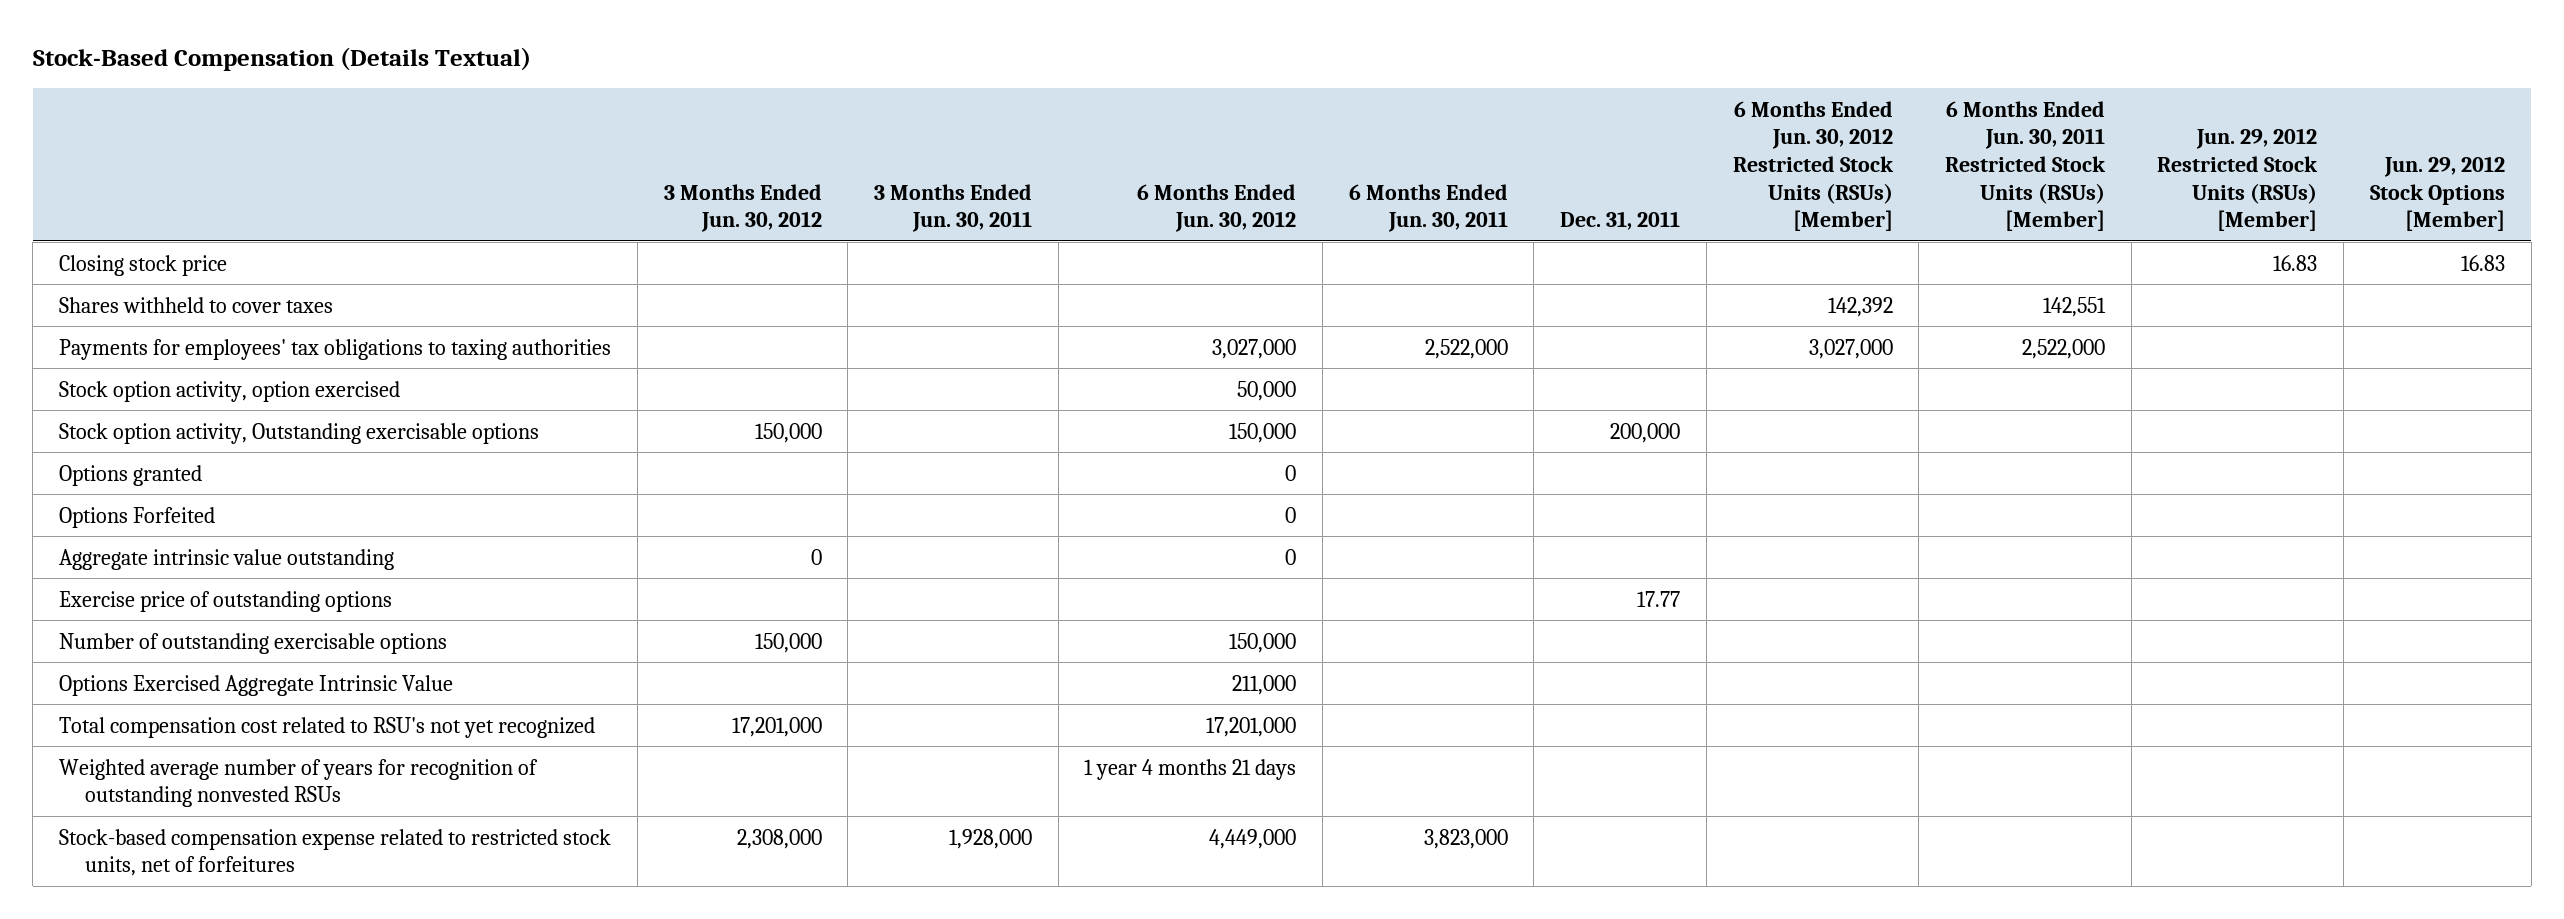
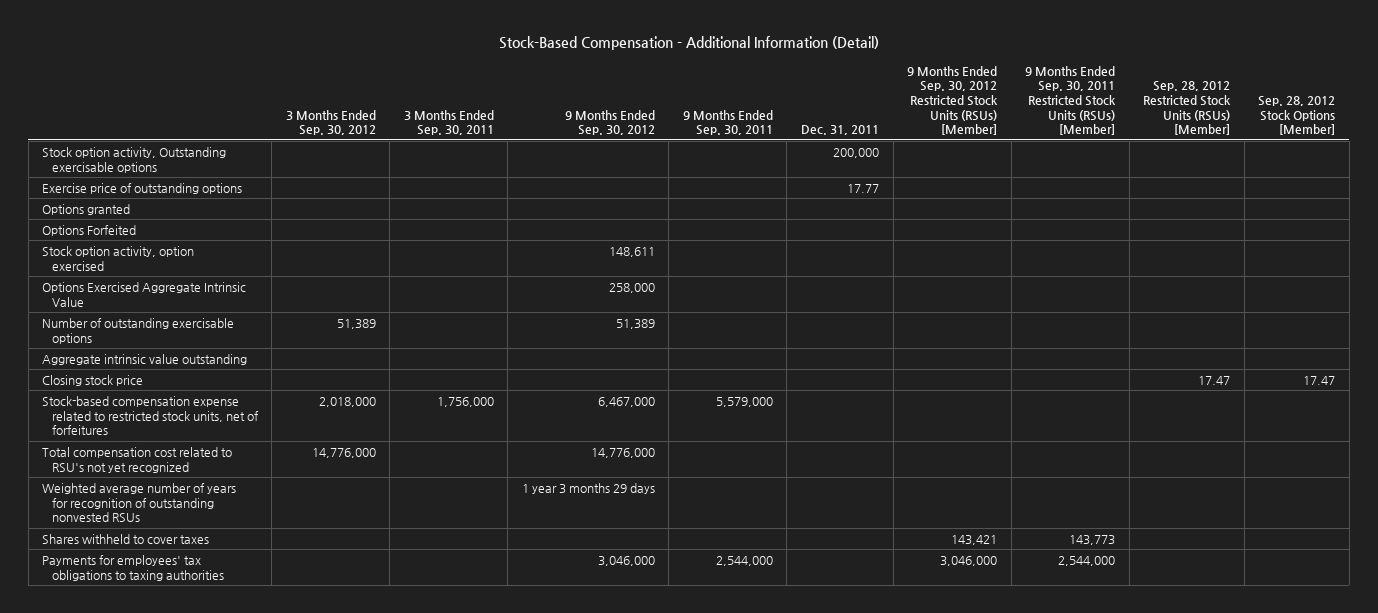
- Stock-Based Compensation (Details Textual)
+ Stock-Based Compensation - Additional Information (Detail)
- | 3 Months Ended Jun. 30, 2012 | 3 Months Ended Jun. 30, 2011 | 6 Months Ended Jun. 30, 2012 | 6 Months Ended Jun. 30, 2011 | Dec. 31, 2011 | 6 Months Ended Jun. 30, 2012 Restricted Stock Units (RSUs) [Member] | 6 Months Ended Jun. 30, 2011 Restricted Stock Units (RSUs) [Member] | Jun. 29, 2012 Restricted Stock Units (RSUs) [Member] | Jun. 29, 2012 Stock Options [Member]
+ | 3 Months Ended Sep. 30, 2012 | 3 Months Ended Sep. 30, 2011 | 9 Months Ended Sep. 30, 2012 | 9 Months Ended Sep. 30, 2011 | Dec. 31, 2011 | 9 Months Ended Sep. 30, 2012 Restricted Stock Units (RSUs) [Member] | 9 Months Ended Sep. 30, 2011 Restricted Stock Units (RSUs) [Member] | Sep. 28, 2012 Restricted Stock Units (RSUs) [Member] | Sep. 28, 2012 Stock Options [Member]
moved up: Exercise price of outstanding options | | | | | 17.77 | | | |
moved down: Stock option activity, option exercised | | | 148,611 | | | | | |
moved down: Number of outstanding exercisable options | 51,389 | | 51,389 | | | | | |
moved down: Aggregate intrinsic value outstanding
moved down: Closing stock price | | | | | | | | 17.47 | 17.47
moved up: Stock-based compensation expense related to restricted stock units, net of forfeitures | 2,018,000 | 1,756,000 | 6,467,000 | 5,579,000 | | | | |
moved down: Shares withheld to cover taxes | | | | | | 143,421 | 143,773 | |
moved down: Payments for employees' tax obligations to taxing authorities | | | 3,046,000 | 2,544,000 | | 3,046,000 | 2,544,000 | |

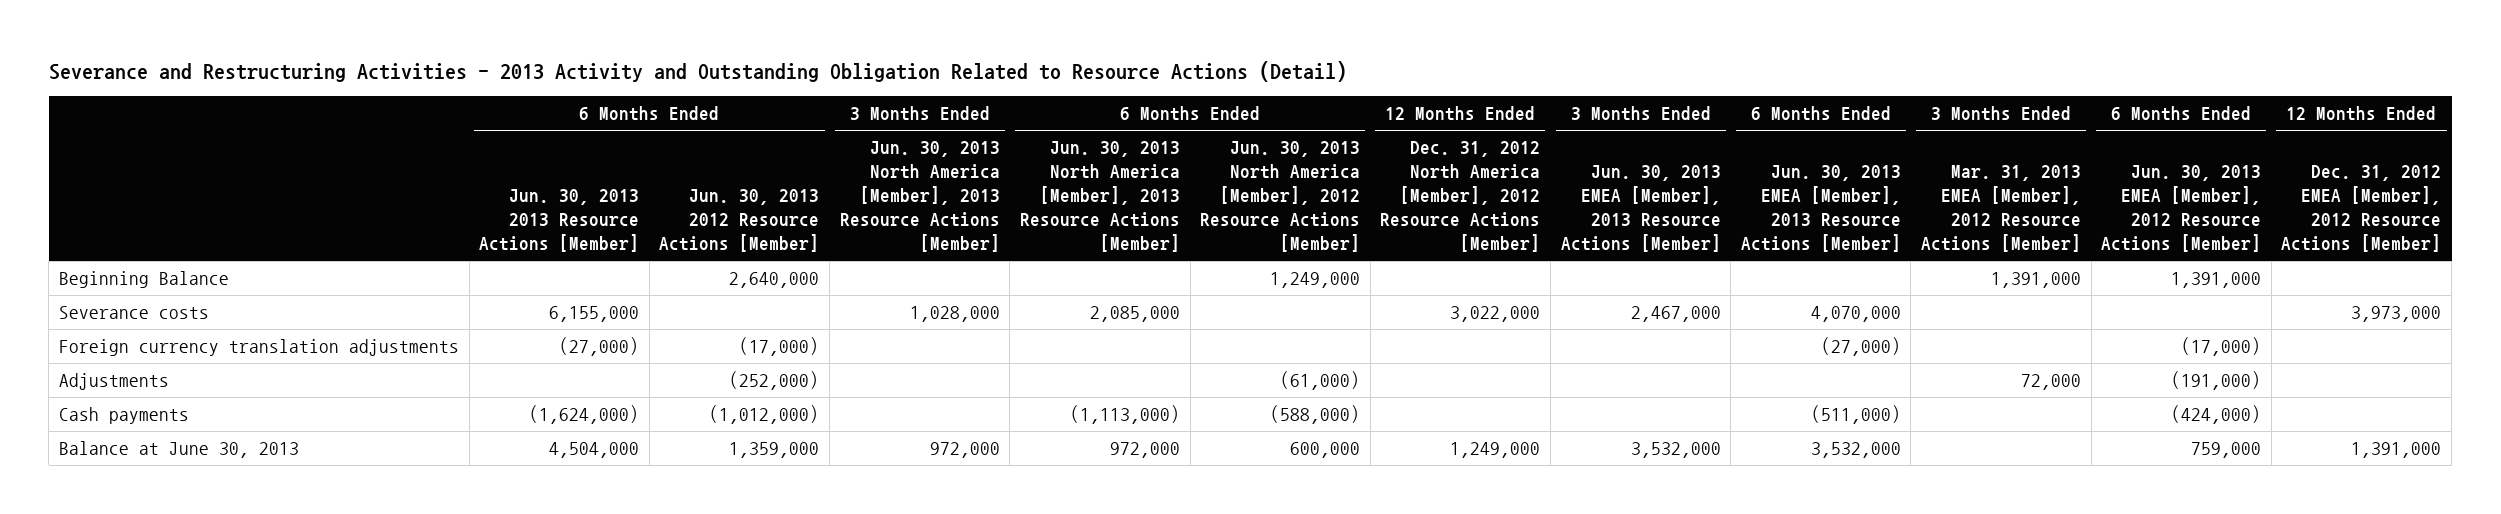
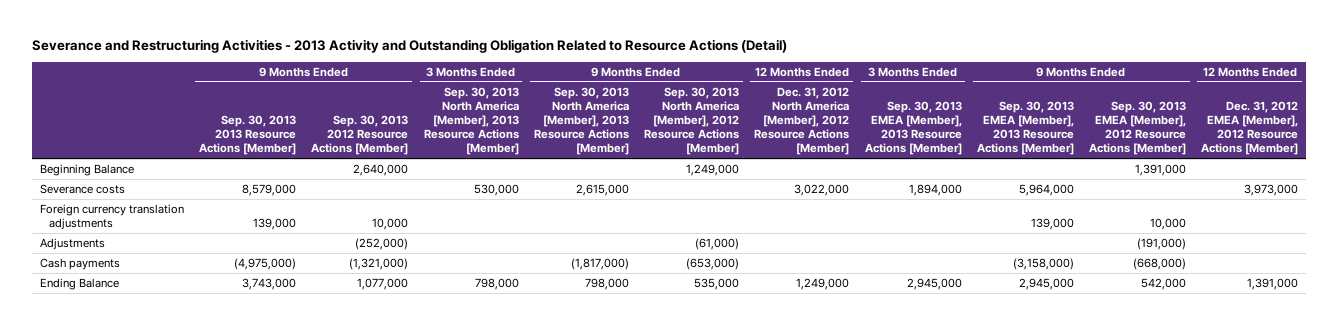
- | 6 Months Ended Jun. 30, 2013 2013 Resource Actions [Member] | 6 Months Ended Jun. 30, 2013 2012 Resource Actions [Member] | 3 Months Ended Jun. 30, 2013 North America [Member], 2013 Resource Actions [Member] | 6 Months Ended Jun. 30, 2013 North America [Member], 2013 Resource Actions [Member] | 6 Months Ended Jun. 30, 2013 North America [Member], 2012 Resource Actions [Member] | 12 Months Ended Dec. 31, 2012 North America [Member], 2012 Resource Actions [Member] | 3 Months Ended Jun. 30, 2013 EMEA [Member], 2013 Resource Actions [Member] | 6 Months Ended Jun. 30, 2013 EMEA [Member], 2013 Resource Actions [Member] | 3 Months Ended Mar. 31, 2013 EMEA [Member], 2012 Resource Actions [Member] | 6 Months Ended Jun. 30, 2013 EMEA [Member], 2012 Resource Actions [Member] | 12 Months Ended Dec. 31, 2012 EMEA [Member], 2012 Resource Actions [Member]
+ | 9 Months Ended Sep. 30, 2013 2013 Resource Actions [Member] | 9 Months Ended Sep. 30, 2013 2012 Resource Actions [Member] | 3 Months Ended Sep. 30, 2013 North America [Member], 2013 Resource Actions [Member] | 9 Months Ended Sep. 30, 2013 North America [Member], 2013 Resource Actions [Member] | 9 Months Ended Sep. 30, 2013 North America [Member], 2012 Resource Actions [Member] | 12 Months Ended Dec. 31, 2012 North America [Member], 2012 Resource Actions [Member] | 3 Months Ended Sep. 30, 2013 EMEA [Member], 2013 Resource Actions [Member] | 9 Months Ended Sep. 30, 2013 EMEA [Member], 2013 Resource Actions [Member] | 9 Months Ended Sep. 30, 2013 EMEA [Member], 2012 Resource Actions [Member] | 12 Months Ended Dec. 31, 2012 EMEA [Member], 2012 Resource Actions [Member]
- Balance at June 30, 2013 | 4,504,000 | 1,359,000 | 972,000 | 972,000 | 600,000 | 1,249,000 | 3,532,000 | 3,532,000 | | 759,000 | 1,391,000
+ Ending Balance | 3,743,000 | 1,077,000 | 798,000 | 798,000 | 535,000 | 1,249,000 | 2,945,000 | 2,945,000 | 542,000 | 1,391,000

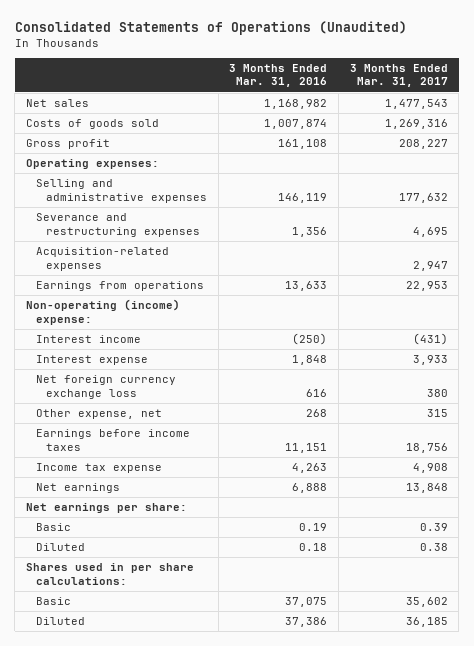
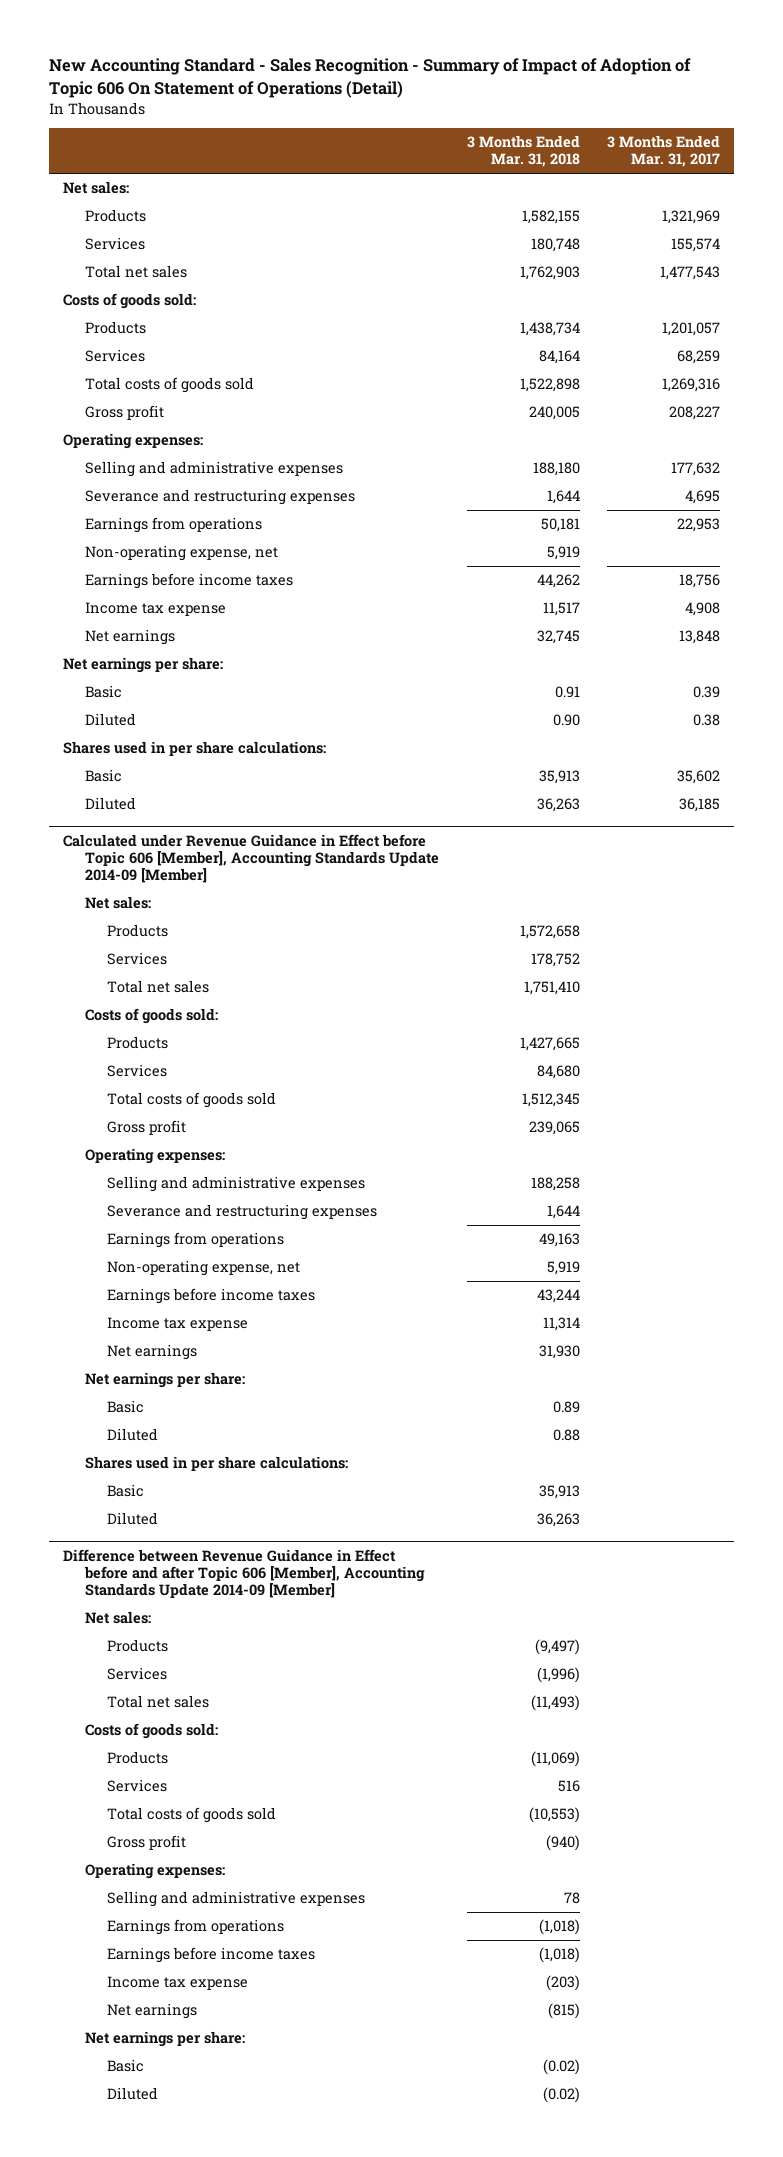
- Consolidated Statements of Operations (Unaudited)
+ New Accounting Standard - Sales Recognition - Summary of Impact of Adoption of Topic 606 On Statement of Operations (Detail)
- | 3 Months Ended Mar. 31, 2016 | 3 Months Ended Mar. 31, 2017
+ | 3 Months Ended Mar. 31, 2018 | 3 Months Ended Mar. 31, 2017
- Net sales | 1,168,982 | 1,477,543
- Costs of goods sold | 1,007,874 | 1,269,316
+ Net sales:
+ Products | 1,582,155 | 1,321,969
+ Services | 180,748 | 155,574
+ Total net sales | 1,762,903 | 1,477,543
+ Costs of goods sold:
+ Products | 1,438,734 | 1,201,057
+ Services | 84,164 | 68,259
+ Total costs of goods sold | 1,522,898 | 1,269,316
- Acquisition-related expenses | | 2,947
- Non-operating (income) expense:
- Interest income | (250) | (431)
- Interest expense | 1,848 | 3,933
- Net foreign currency exchange loss | 616 | 380
- Other expense, net | 268 | 315
+ Non-operating expense, net | 5,919 |
+ Calculated under Revenue Guidance in Effect before Topic 606 [Member], Accounting Standards Update 2014-09 [Member]
+ Net sales:
+ Products | 1,572,658 |
+ Services | 178,752 |
+ Total net sales | 1,751,410 |
+ Costs of goods sold:
+ Products | 1,427,665 |
+ Services | 84,680 |
+ Total costs of goods sold | 1,512,345 |
+ Gross profit | 239,065 |
+ Operating expenses:
+ Selling and administrative expenses | 188,258 |
+ Severance and restructuring expenses | 1,644 |
+ Earnings from operations | 49,163 |
+ Non-operating expense, net | 5,919 |
+ Earnings before income taxes | 43,244 |
+ Income tax expense | 11,314 |
+ Net earnings | 31,930 |
+ Net earnings per share:
+ Basic | 0.89 |
+ Diluted | 0.88 |
+ Shares used in per share calculations:
+ Basic | 35,913 |
+ Diluted | 36,263 |
+ Difference between Revenue Guidance in Effect before and after Topic 606 [Member], Accounting Standards Update 2014-09 [Member]
+ Net sales:
+ Products | (9,497) |
+ Services | (1,996) |
+ Total net sales | (11,493) |
+ Costs of goods sold:
+ Products | (11,069) |
+ Services | 516 |
+ Total costs of goods sold | (10,553) |
+ Gross profit | (940) |
+ Operating expenses:
+ Selling and administrative expenses | 78 |
+ Earnings from operations | (1,018) |
+ Earnings before income taxes | (1,018) |
+ Income tax expense | (203) |
+ Net earnings | (815) |
+ Net earnings per share:
+ Basic | (0.02) |
+ Diluted | (0.02) |

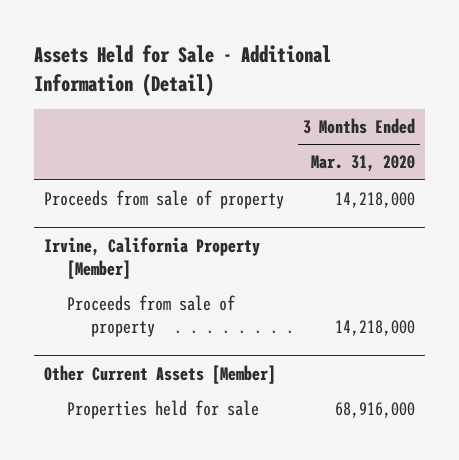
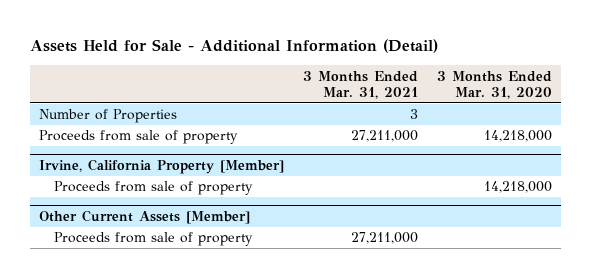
- | 3 Months Ended Mar. 31, 2020
+ | 3 Months Ended Mar. 31, 2021 | 3 Months Ended Mar. 31, 2020
+ Number of Properties | 3 |
@ Other Current Assets [Member]
- Properties held for sale | 68,916,000
+ Proceeds from sale of property | 27,211,000 |

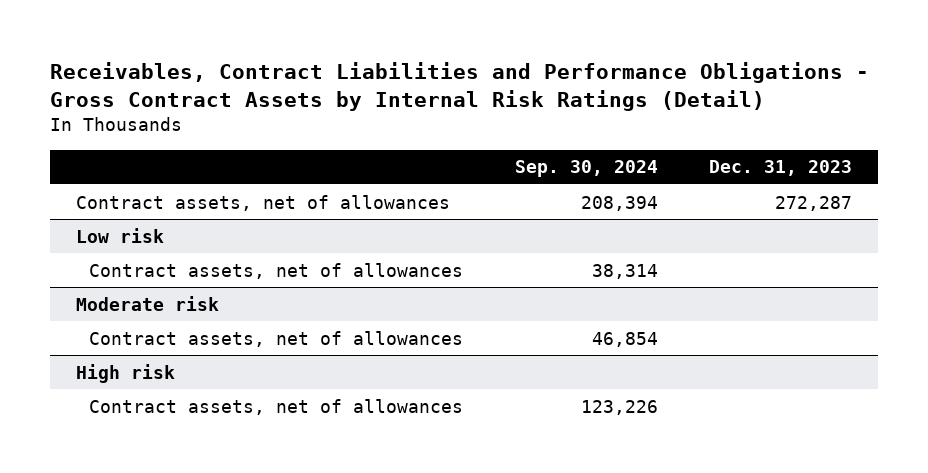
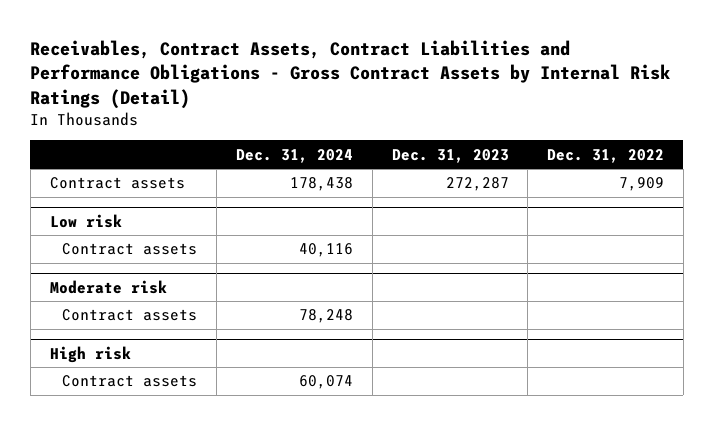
- Receivables, Contract Liabilities and Performance Obligations - Gross Contract Assets by Internal Risk Ratings (Detail)
+ Receivables, Contract Assets, Contract Liabilities and Performance Obligations - Gross Contract Assets by Internal Risk Ratings (Detail)
- | Sep. 30, 2024 | Dec. 31, 2023
+ | Dec. 31, 2024 | Dec. 31, 2023 | Dec. 31, 2022
- Contract assets, net of allowances | 208,394 | 272,287
+ Contract assets | 178,438 | 272,287 | 7,909
@ Low risk
- Contract assets, net of allowances | 38,314 |
+ Contract assets | 40,116 | |
@ Moderate risk
- Contract assets, net of allowances | 46,854 |
+ Contract assets | 78,248 | |
@ High risk
- Contract assets, net of allowances | 123,226 |
+ Contract assets | 60,074 | |

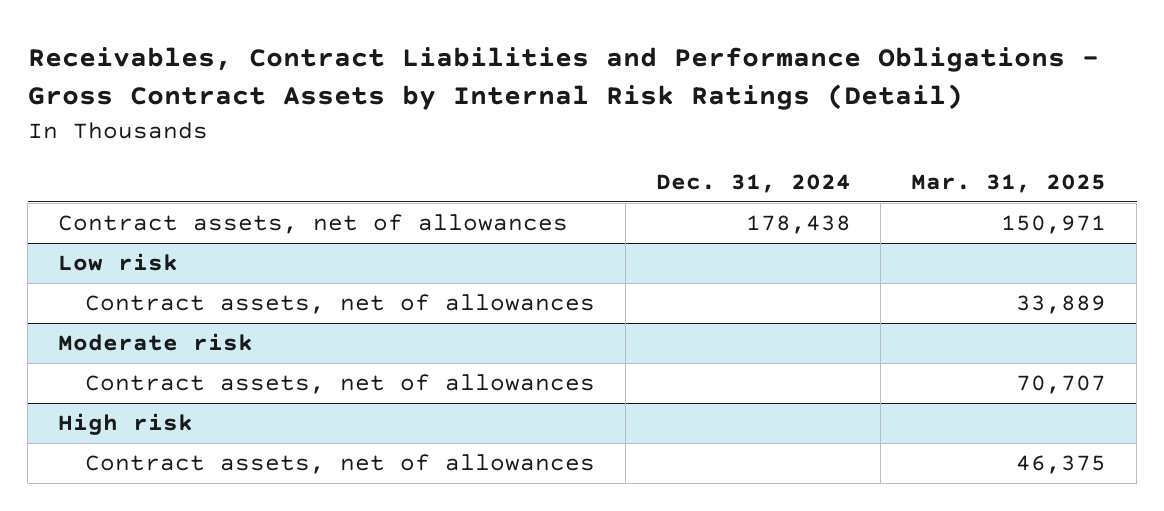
- Receivables, Contract Assets, Contract Liabilities and Performance Obligations - Gross Contract Assets by Internal Risk Ratings (Detail)
+ Receivables, Contract Liabilities and Performance Obligations - Gross Contract Assets by Internal Risk Ratings (Detail)
- | Dec. 31, 2024 | Dec. 31, 2023 | Dec. 31, 2022
+ | Dec. 31, 2024 | Mar. 31, 2025
- Contract assets | 178,438 | 272,287 | 7,909
+ Contract assets, net of allowances | 178,438 | 150,971
@ Low risk
- Contract assets | 40,116 | |
+ Contract assets, net of allowances | | 33,889
@ Moderate risk
- Contract assets | 78,248 | |
+ Contract assets, net of allowances | | 70,707
@ High risk
- Contract assets | 60,074 | |
+ Contract assets, net of allowances | | 46,375

